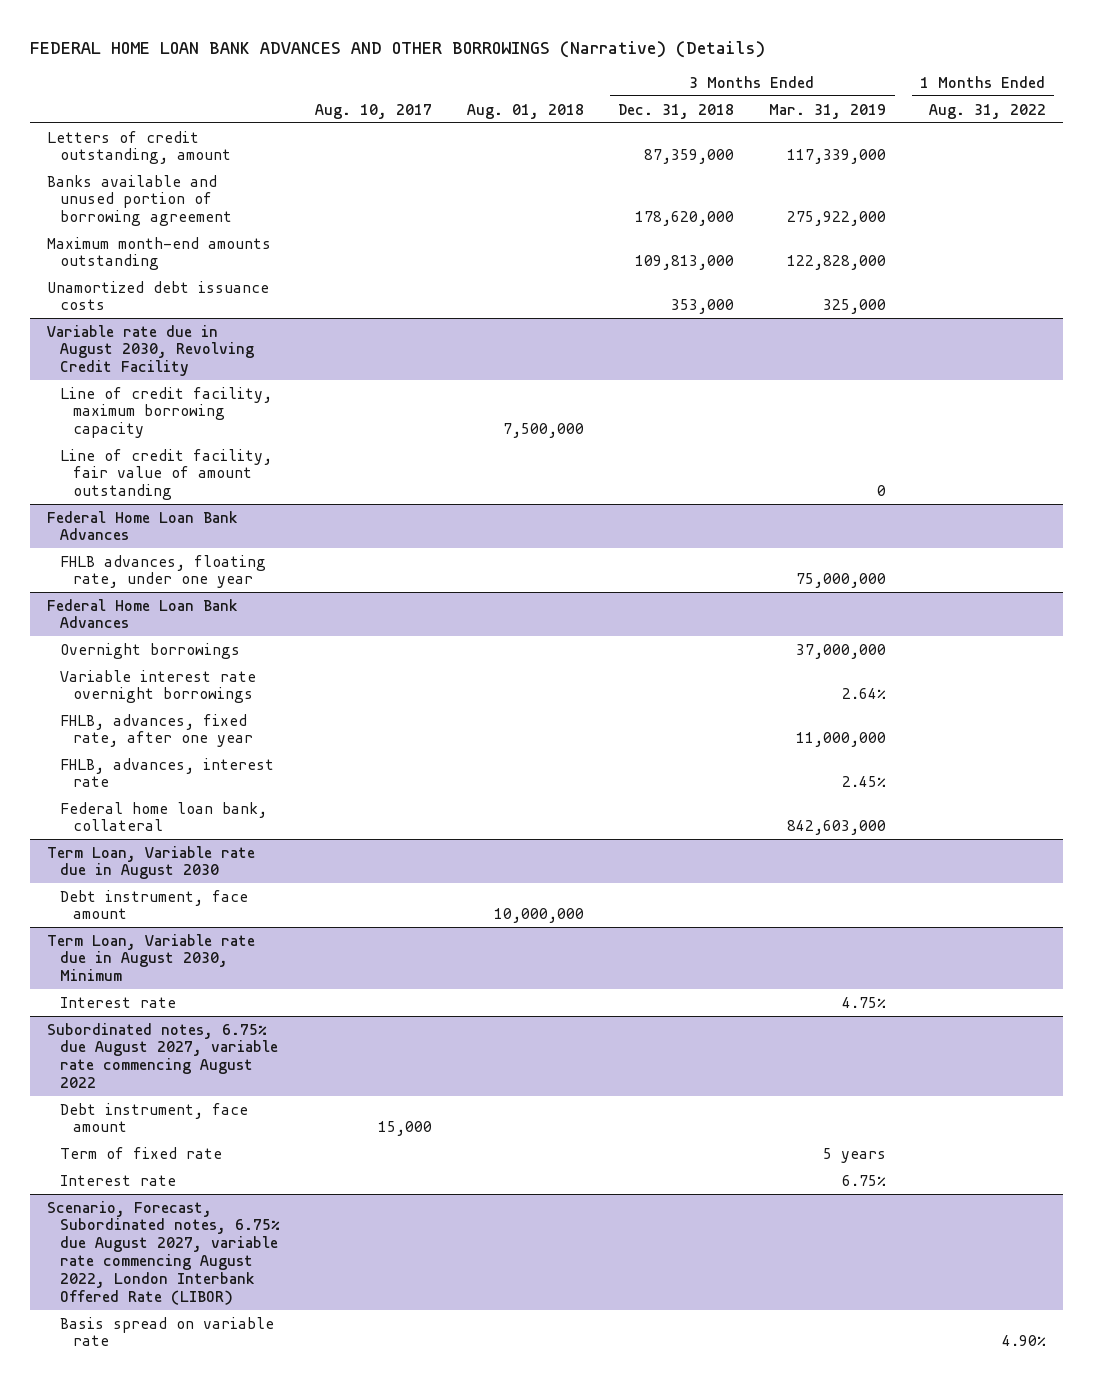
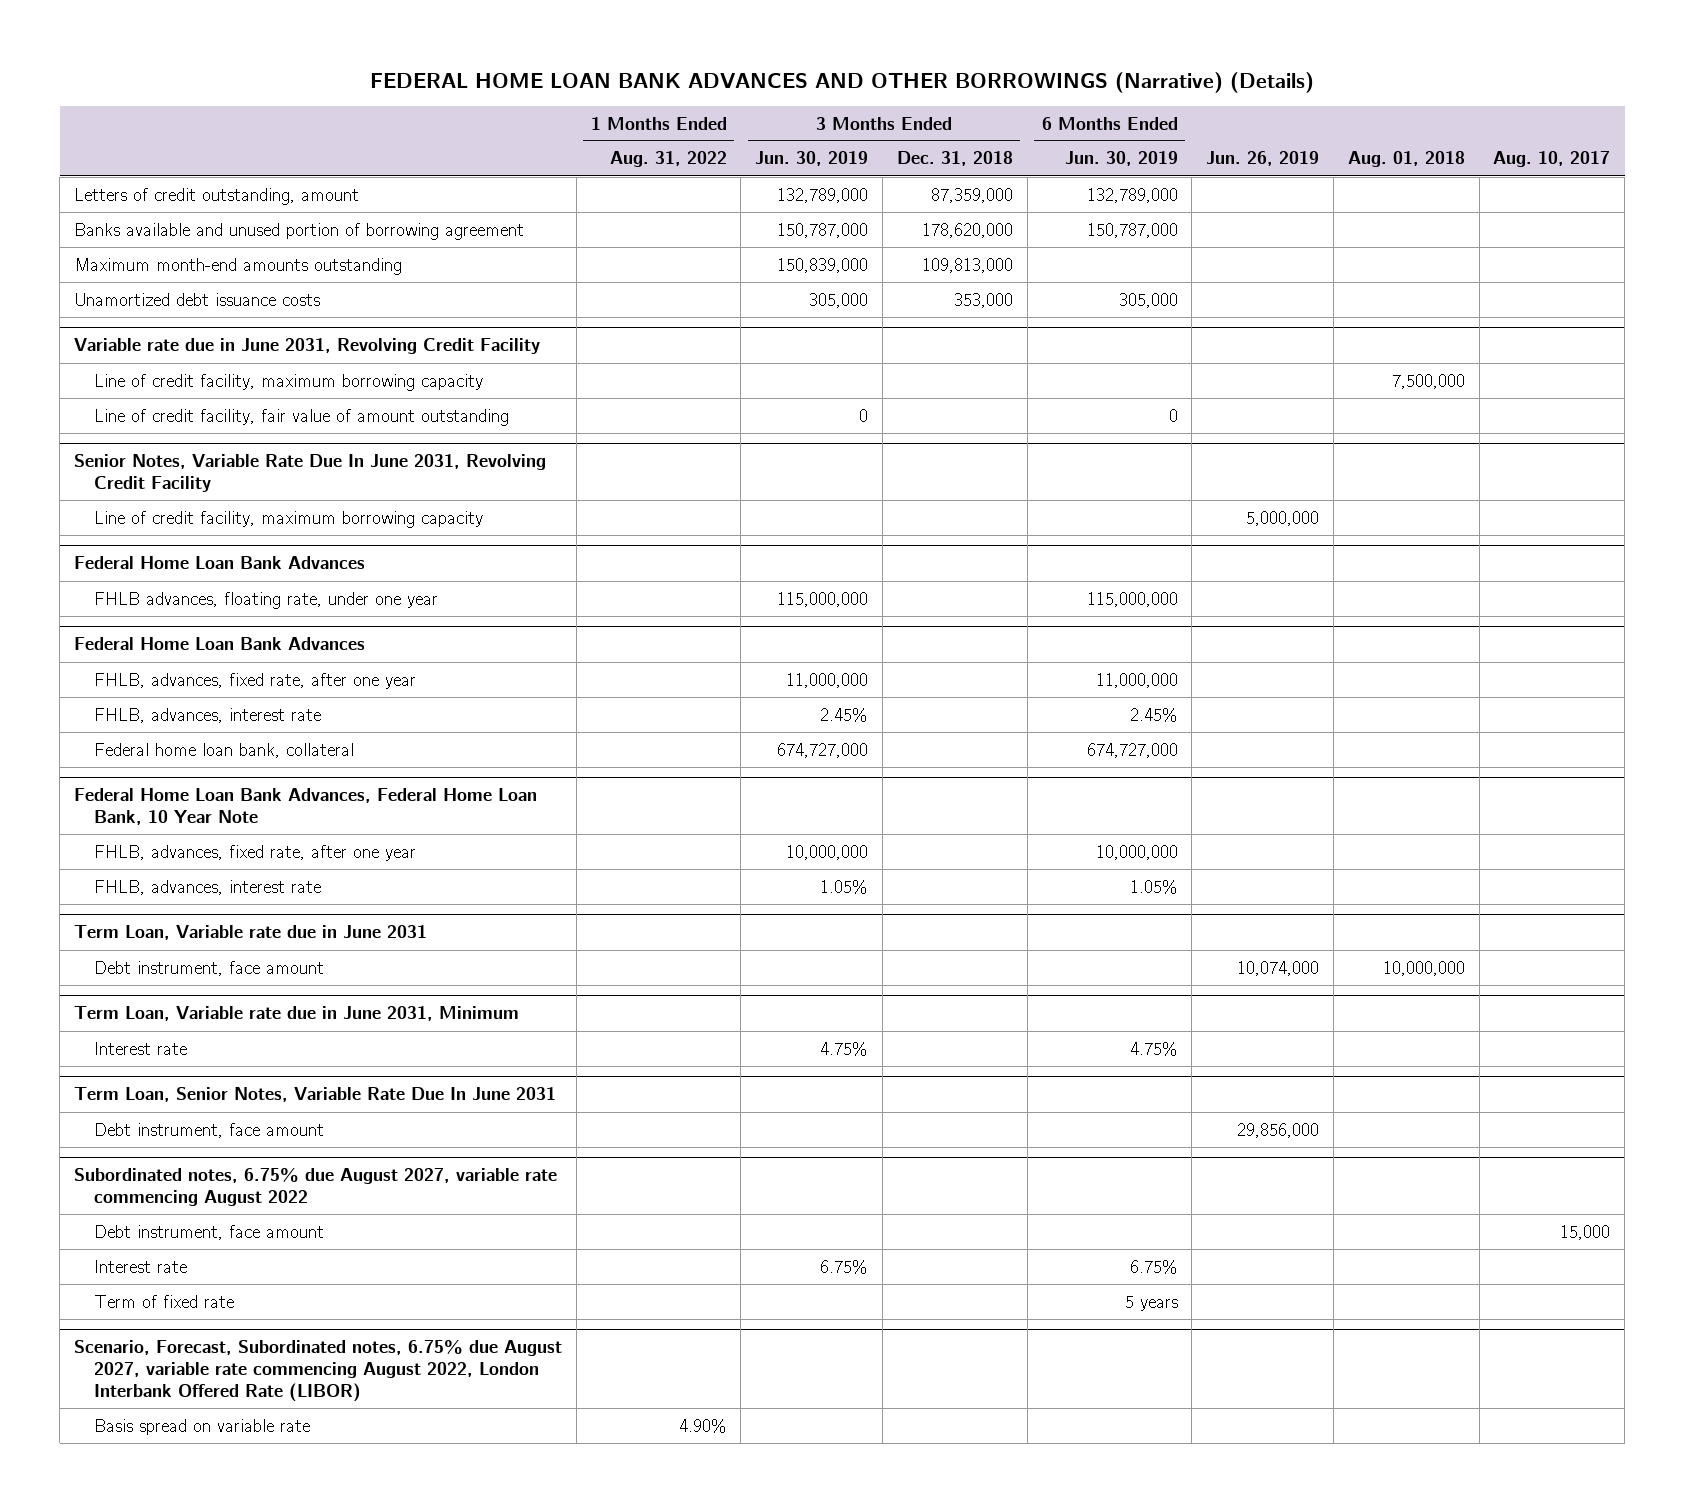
- | Aug. 10, 2017 | Aug. 01, 2018 | 3 Months Ended Dec. 31, 2018 | 3 Months Ended Mar. 31, 2019 | 1 Months Ended Aug. 31, 2022
+ | 1 Months Ended Aug. 31, 2022 | 3 Months Ended Jun. 30, 2019 | 3 Months Ended Dec. 31, 2018 | 6 Months Ended Jun. 30, 2019 | Jun. 26, 2019 | Aug. 01, 2018 | Aug. 10, 2017
- Variable rate due in August 2030, Revolving Credit Facility
+ Variable rate due in June 2031, Revolving Credit Facility
+ Senior Notes, Variable Rate Due In June 2031, Revolving Credit Facility
+ Line of credit facility, maximum borrowing capacity | | | | | 5,000,000 | |
@ Federal Home Loan Bank Advances
- Overnight borrowings | | | | 37,000,000 |
- Variable interest rate overnight borrowings | | | | 2.64% |
- Term Loan, Variable rate due in August 2030
+ Federal Home Loan Bank Advances, Federal Home Loan Bank, 10 Year Note
+ FHLB, advances, fixed rate, after one year | | 10,000,000 | | 10,000,000 | | |
+ FHLB, advances, interest rate | | 1.05% | | 1.05% | | |
+ Term Loan, Variable rate due in June 2031
- Term Loan, Variable rate due in August 2030, Minimum
+ Term Loan, Variable rate due in June 2031, Minimum
+ Term Loan, Senior Notes, Variable Rate Due In June 2031
+ Debt instrument, face amount | | | | | 29,856,000 | |
@ Subordinated notes, 6.75% due August 2027, variable rate commencing August 2022
moved down: Term of fixed rate | | | | 5 years | | |

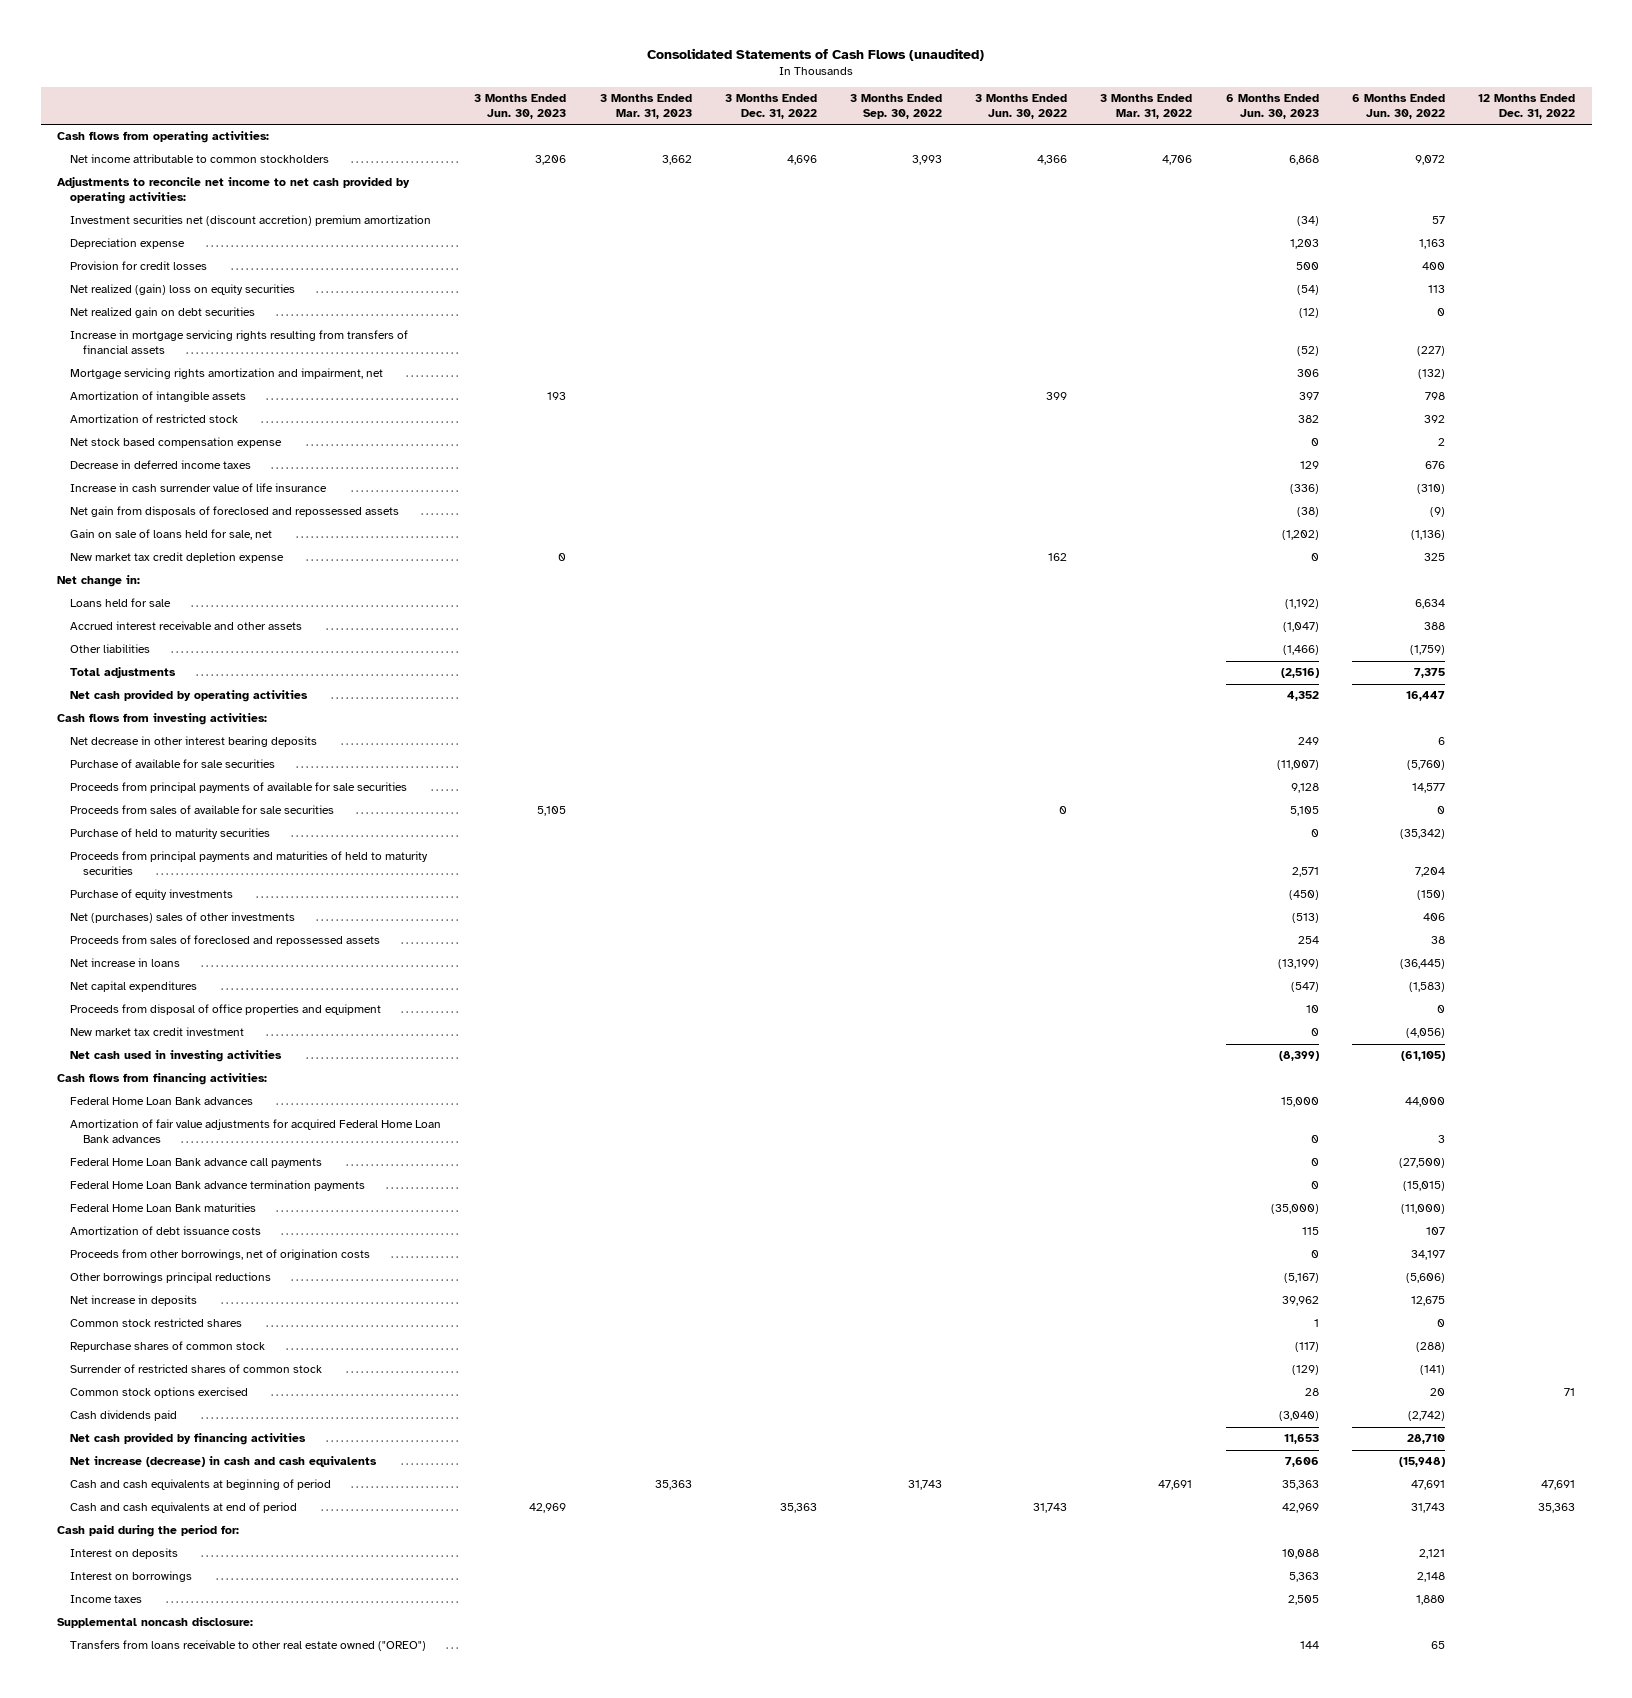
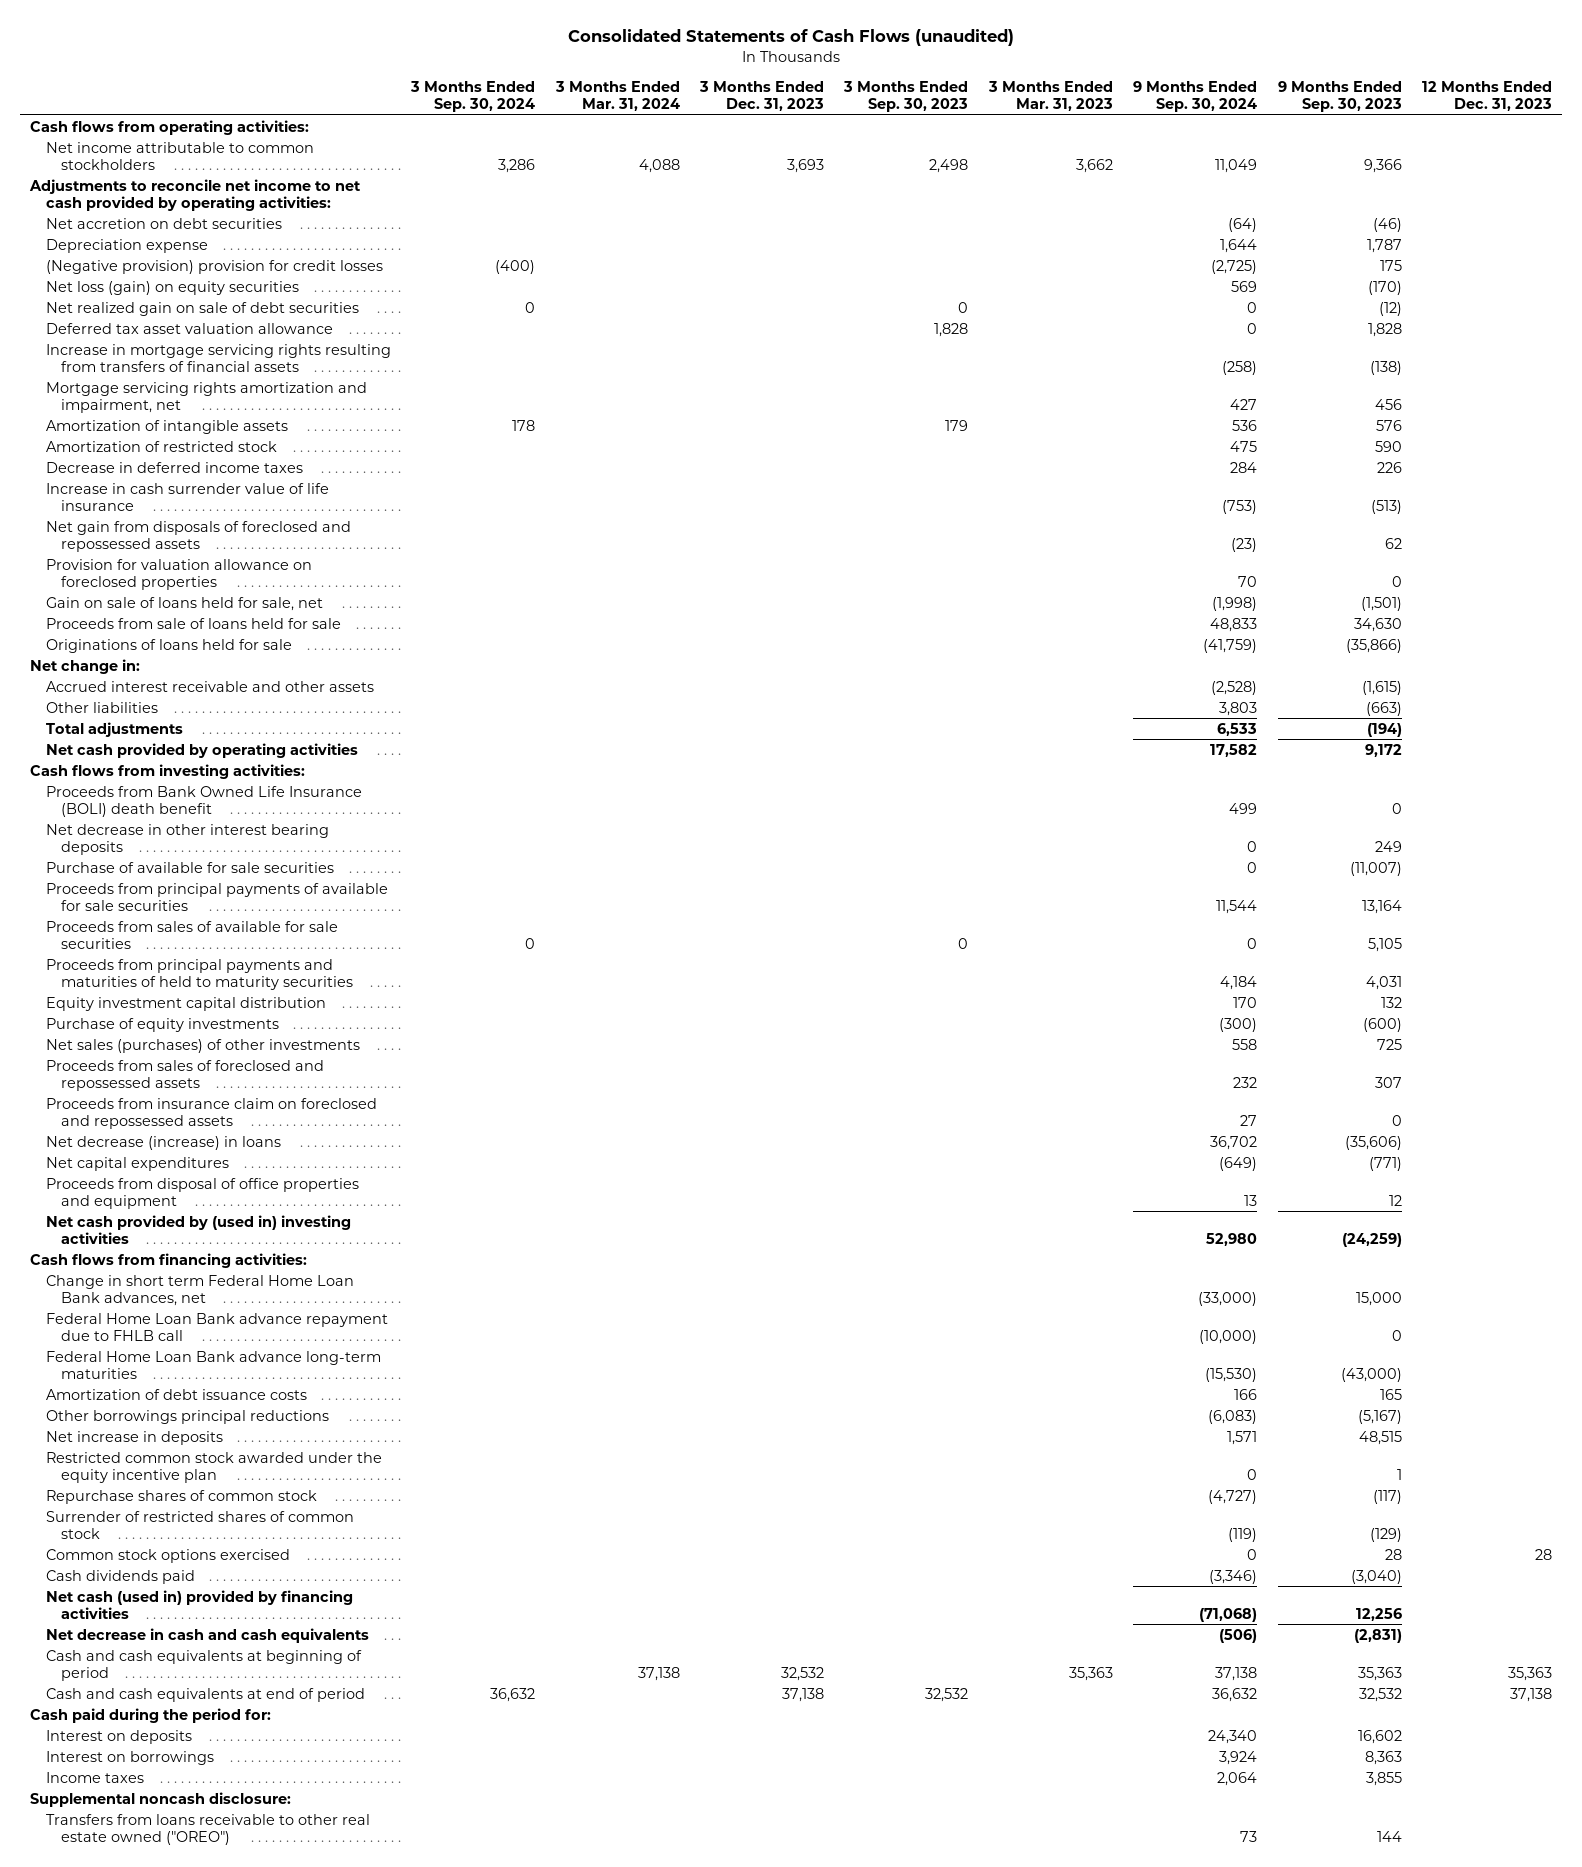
- | 3 Months Ended Jun. 30, 2023 | 3 Months Ended Mar. 31, 2023 | 3 Months Ended Dec. 31, 2022 | 3 Months Ended Sep. 30, 2022 | 3 Months Ended Jun. 30, 2022 | 3 Months Ended Mar. 31, 2022 | 6 Months Ended Jun. 30, 2023 | 6 Months Ended Jun. 30, 2022 | 12 Months Ended Dec. 31, 2022
+ | 3 Months Ended Sep. 30, 2024 | 3 Months Ended Mar. 31, 2024 | 3 Months Ended Dec. 31, 2023 | 3 Months Ended Sep. 30, 2023 | 3 Months Ended Mar. 31, 2023 | 9 Months Ended Sep. 30, 2024 | 9 Months Ended Sep. 30, 2023 | 12 Months Ended Dec. 31, 2023
- Investment securities net (discount accretion) premium amortization | | | | | | | (34) | 57 |
+ Net accretion on debt securities | | | | | | (64) | (46) |
- Provision for credit losses | | | | | | | 500 | 400 |
- Net realized (gain) loss on equity securities | | | | | | | (54) | 113 |
- Net realized gain on debt securities | | | | | | | (12) | 0 |
+ (Negative provision) provision for credit losses | (400) | | | | | (2,725) | 175 |
+ Net loss (gain) on equity securities | | | | | | 569 | (170) |
+ Net realized gain on sale of debt securities | 0 | | | 0 | | 0 | (12) |
+ Deferred tax asset valuation allowance | | | | 1,828 | | 0 | 1,828 |
- Net stock based compensation expense | | | | | | | 0 | 2 |
+ Provision for valuation allowance on foreclosed properties | | | | | | 70 | 0 |
- New market tax credit depletion expense | 0 | | | | 162 | | 0 | 325 |
+ Proceeds from sale of loans held for sale | | | | | | 48,833 | 34,630 |
+ Originations of loans held for sale | | | | | | (41,759) | (35,866) |
- Loans held for sale | | | | | | | (1,192) | 6,634 |
+ Proceeds from Bank Owned Life Insurance (BOLI) death benefit | | | | | | 499 | 0 |
- Purchase of held to maturity securities | | | | | | | 0 | (35,342) |
+ Equity investment capital distribution | | | | | | 170 | 132 |
- Net (purchases) sales of other investments | | | | | | | (513) | 406 |
+ Net sales (purchases) of other investments | | | | | | 558 | 725 |
- Net increase in loans | | | | | | | (13,199) | (36,445) |
+ Proceeds from insurance claim on foreclosed and repossessed assets | | | | | | 27 | 0 |
+ Net decrease (increase) in loans | | | | | | 36,702 | (35,606) |
- New market tax credit investment | | | | | | | 0 | (4,056) |
- Net cash used in investing activities | | | | | | | (8,399) | (61,105) |
+ Net cash provided by (used in) investing activities | | | | | | 52,980 | (24,259) |
- Federal Home Loan Bank advances | | | | | | | 15,000 | 44,000 |
- Amortization of fair value adjustments for acquired Federal Home Loan Bank advances | | | | | | | 0 | 3 |
- Federal Home Loan Bank advance call payments | | | | | | | 0 | (27,500) |
- Federal Home Loan Bank advance termination payments | | | | | | | 0 | (15,015) |
- Federal Home Loan Bank maturities | | | | | | | (35,000) | (11,000) |
+ Change in short term Federal Home Loan Bank advances, net | | | | | | (33,000) | 15,000 |
+ Federal Home Loan Bank advance repayment due to FHLB call | | | | | | (10,000) | 0 |
+ Federal Home Loan Bank advance long-term maturities | | | | | | (15,530) | (43,000) |
- Proceeds from other borrowings, net of origination costs | | | | | | | 0 | 34,197 |
- Common stock restricted shares | | | | | | | 1 | 0 |
+ Restricted common stock awarded under the equity incentive plan | | | | | | 0 | 1 |
- Net cash provided by financing activities | | | | | | | 11,653 | 28,710 |
- Net increase (decrease) in cash and cash equivalents | | | | | | | 7,606 | (15,948) |
+ Net cash (used in) provided by financing activities | | | | | | (71,068) | 12,256 |
+ Net decrease in cash and cash equivalents | | | | | | (506) | (2,831) |

